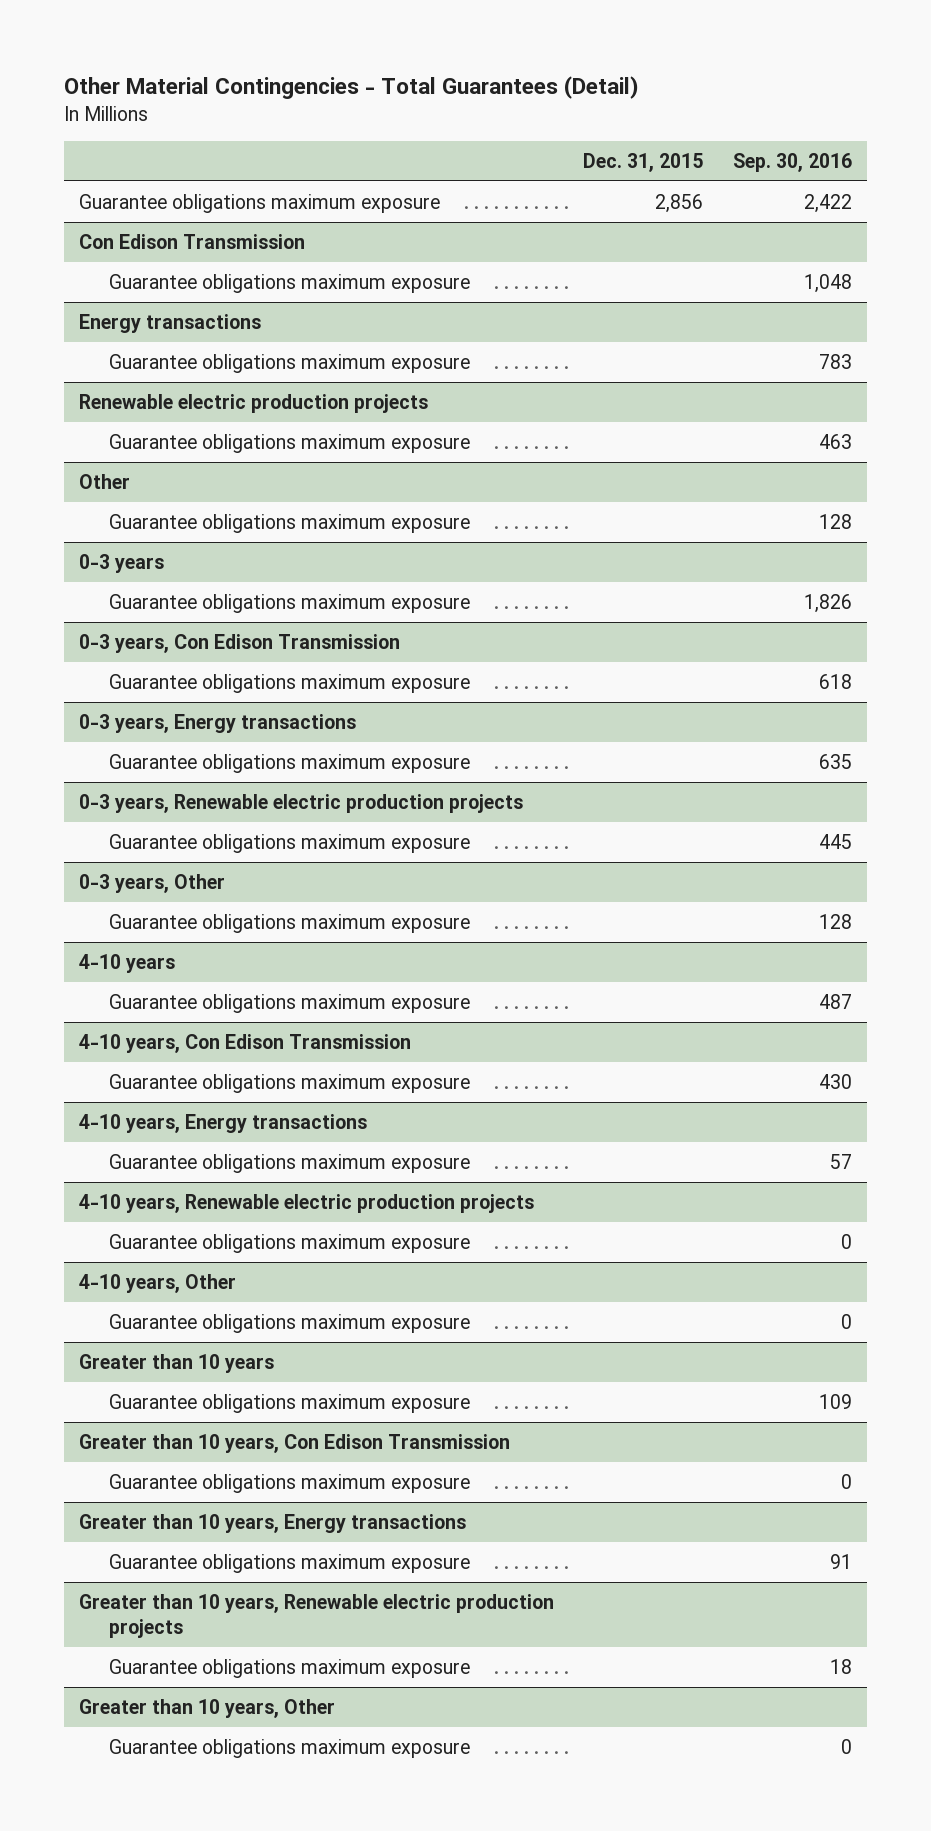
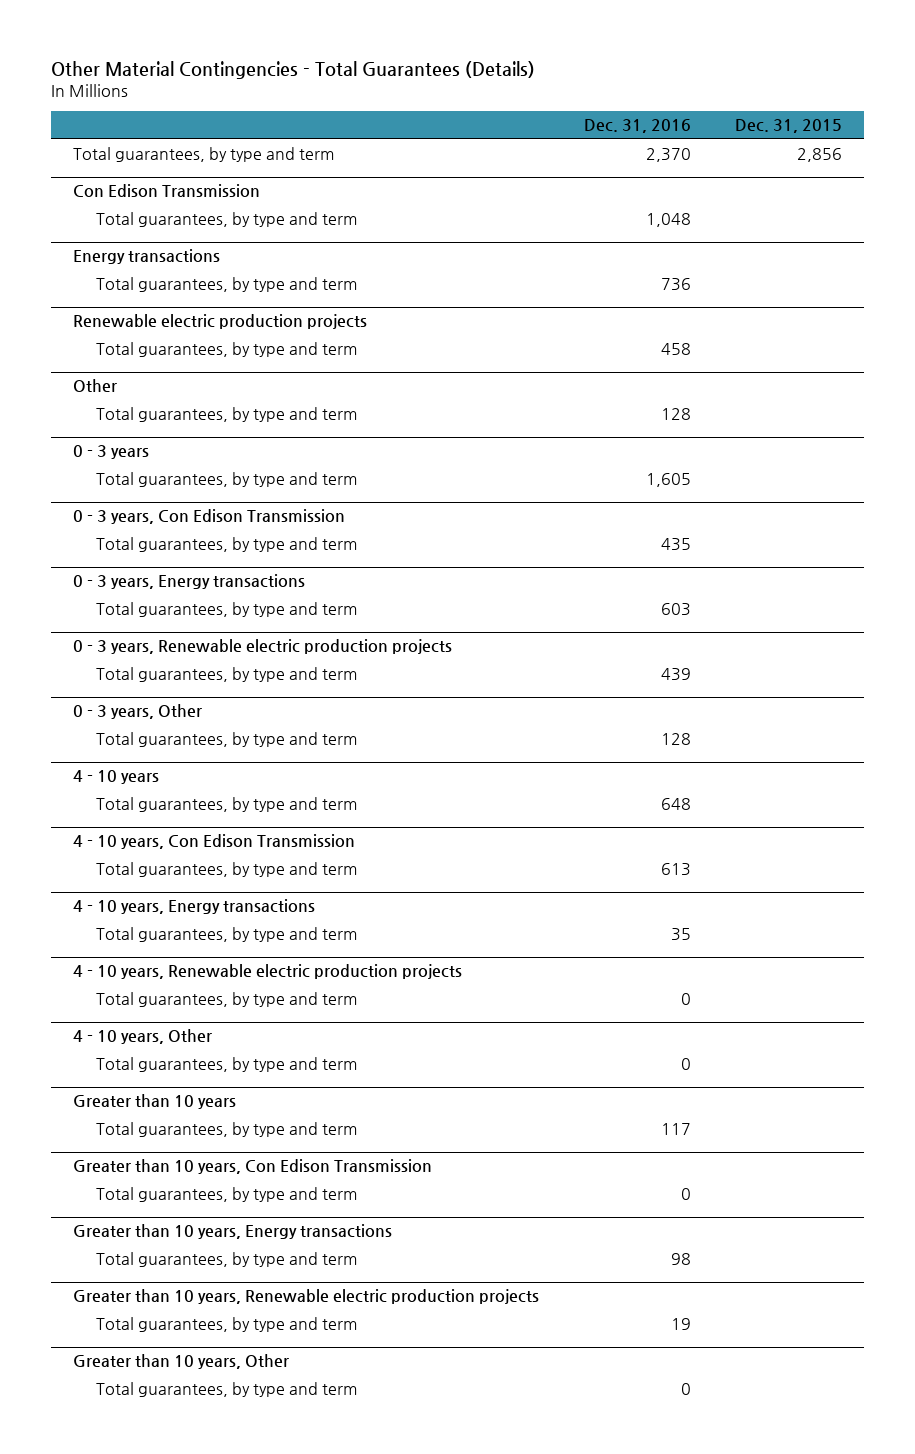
- Other Material Contingencies - Total Guarantees (Detail)
+ Other Material Contingencies - Total Guarantees (Details)
- | Dec. 31, 2015 | Sep. 30, 2016
+ | Dec. 31, 2016 | Dec. 31, 2015
- Guarantee obligations maximum exposure | 2,856 | 2,422
+ Total guarantees, by type and term | 2,370 | 2,856
@ Con Edison Transmission
- Guarantee obligations maximum exposure | | 1,048
+ Total guarantees, by type and term | 1,048 |
@ Energy transactions
- Guarantee obligations maximum exposure | | 783
+ Total guarantees, by type and term | 736 |
@ Renewable electric production projects
- Guarantee obligations maximum exposure | | 463
+ Total guarantees, by type and term | 458 |
@ Other
- Guarantee obligations maximum exposure | | 128
- 0-3 years
- Guarantee obligations maximum exposure | | 1,826
- 0-3 years, Con Edison Transmission
- Guarantee obligations maximum exposure | | 618
- 0-3 years, Energy transactions
- Guarantee obligations maximum exposure | | 635
- 0-3 years, Renewable electric production projects
- Guarantee obligations maximum exposure | | 445
- 0-3 years, Other
- Guarantee obligations maximum exposure | | 128
- 4-10 years
- Guarantee obligations maximum exposure | | 487
- 4-10 years, Con Edison Transmission
- Guarantee obligations maximum exposure | | 430
- 4-10 years, Energy transactions
- Guarantee obligations maximum exposure | | 57
- 4-10 years, Renewable electric production projects
- Guarantee obligations maximum exposure | | 0
- 4-10 years, Other
- Guarantee obligations maximum exposure | | 0
@ Other
+ Total guarantees, by type and term | 128 |
+ 0 - 3 years
+ Total guarantees, by type and term | 1,605 |
+ 0 - 3 years, Con Edison Transmission
+ Total guarantees, by type and term | 435 |
+ 0 - 3 years, Energy transactions
+ Total guarantees, by type and term | 603 |
+ 0 - 3 years, Renewable electric production projects
+ Total guarantees, by type and term | 439 |
+ 0 - 3 years, Other
+ Total guarantees, by type and term | 128 |
+ 4 - 10 years
+ Total guarantees, by type and term | 648 |
+ 4 - 10 years, Con Edison Transmission
+ Total guarantees, by type and term | 613 |
+ 4 - 10 years, Energy transactions
+ Total guarantees, by type and term | 35 |
+ 4 - 10 years, Renewable electric production projects
+ Total guarantees, by type and term | 0 |
+ 4 - 10 years, Other
+ Total guarantees, by type and term | 0 |
@ Greater than 10 years
- Guarantee obligations maximum exposure | | 109
+ Total guarantees, by type and term | 117 |
@ Greater than 10 years, Con Edison Transmission
- Guarantee obligations maximum exposure | | 0
+ Total guarantees, by type and term | 0 |
@ Greater than 10 years, Energy transactions
- Guarantee obligations maximum exposure | | 91
+ Total guarantees, by type and term | 98 |
@ Greater than 10 years, Renewable electric production projects
- Guarantee obligations maximum exposure | | 18
+ Total guarantees, by type and term | 19 |
@ Greater than 10 years, Other
- Guarantee obligations maximum exposure | | 0
+ Total guarantees, by type and term | 0 |

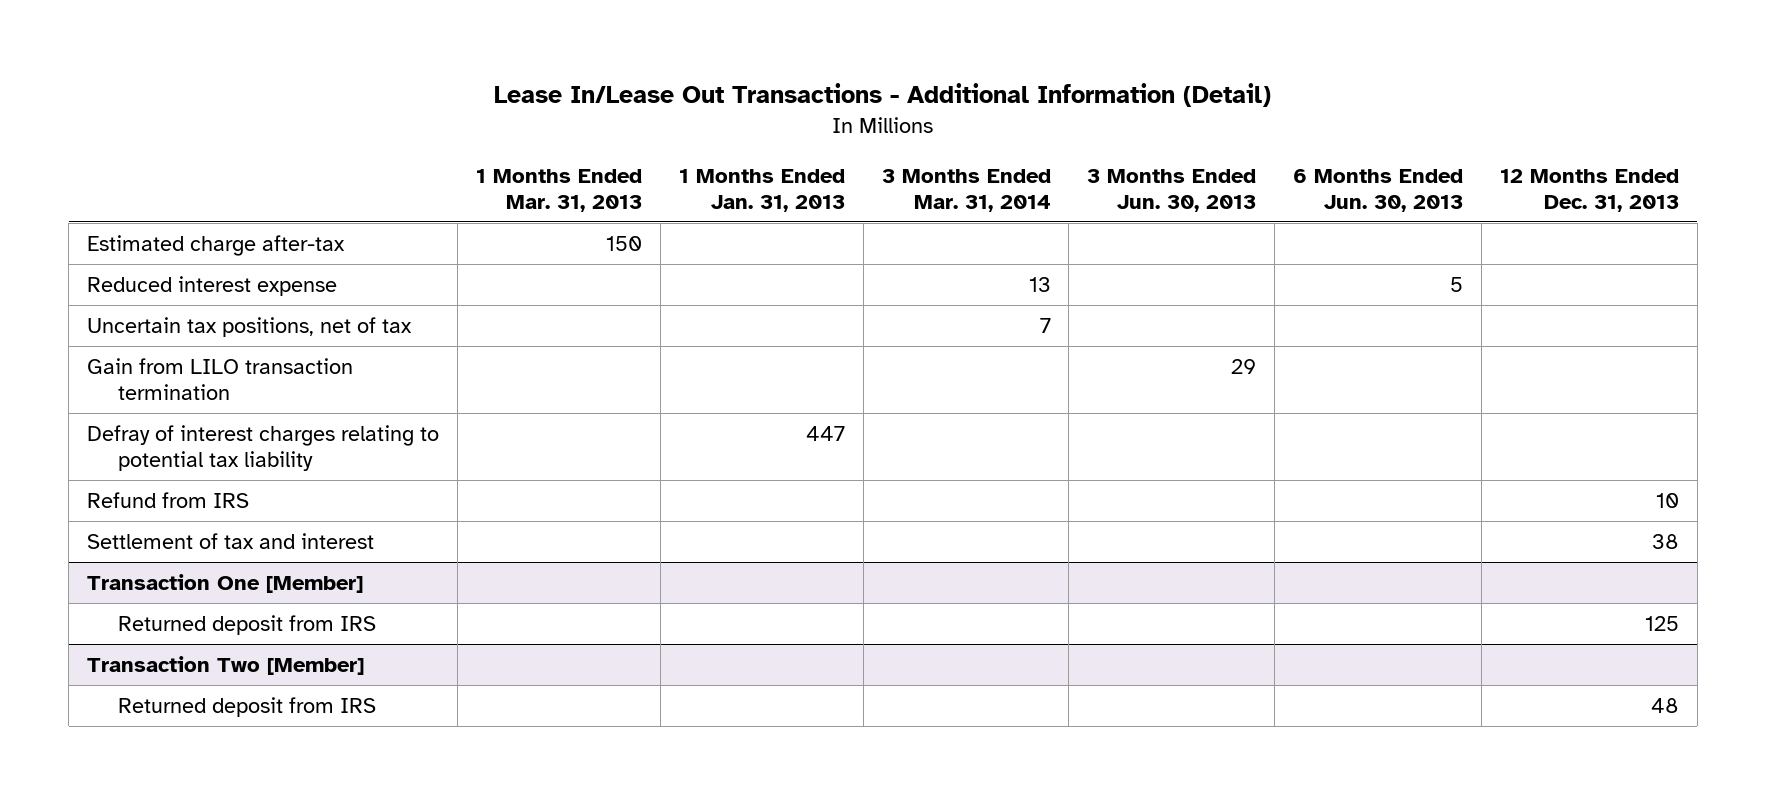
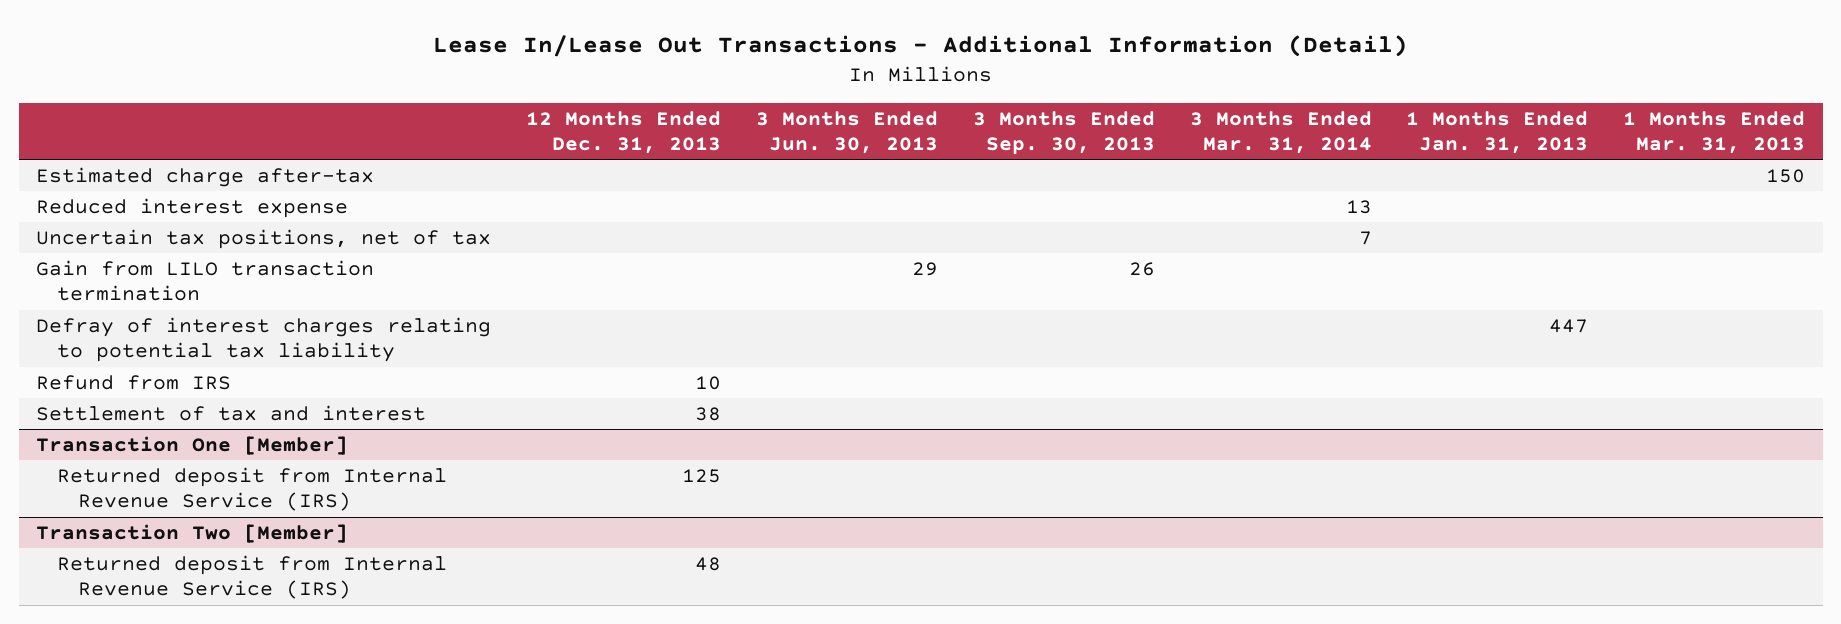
- | 1 Months Ended Mar. 31, 2013 | 1 Months Ended Jan. 31, 2013 | 3 Months Ended Mar. 31, 2014 | 3 Months Ended Jun. 30, 2013 | 6 Months Ended Jun. 30, 2013 | 12 Months Ended Dec. 31, 2013
+ | 12 Months Ended Dec. 31, 2013 | 3 Months Ended Jun. 30, 2013 | 3 Months Ended Sep. 30, 2013 | 3 Months Ended Mar. 31, 2014 | 1 Months Ended Jan. 31, 2013 | 1 Months Ended Mar. 31, 2013
@ Transaction One [Member]
- Returned deposit from IRS | | | | | | 125
+ Returned deposit from Internal Revenue Service (IRS) | 125 | | | | |
@ Transaction Two [Member]
- Returned deposit from IRS | | | | | | 48
+ Returned deposit from Internal Revenue Service (IRS) | 48 | | | | |

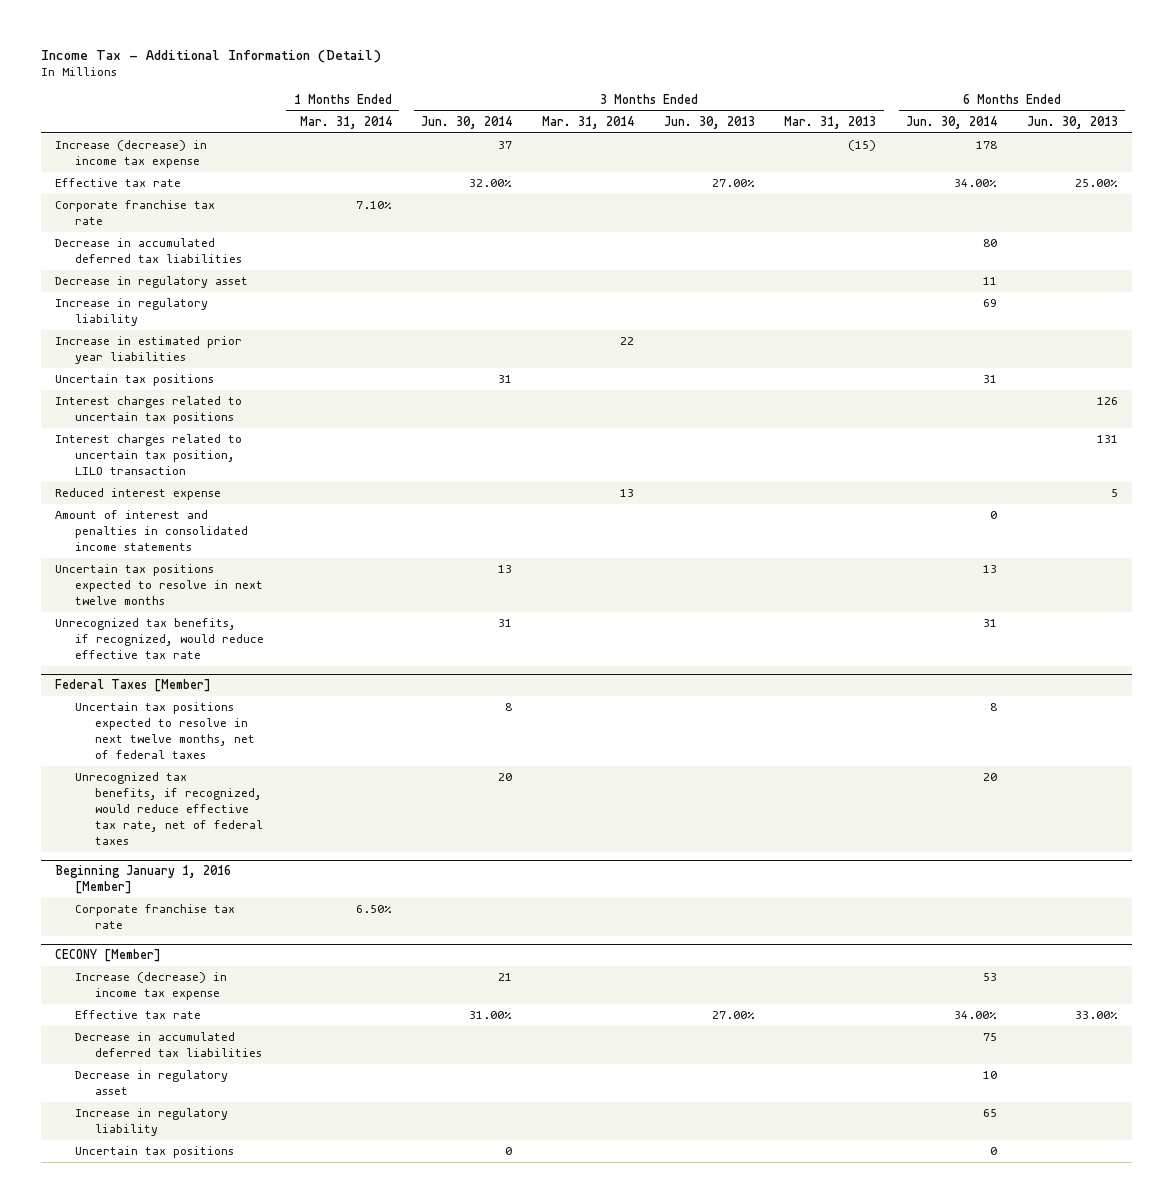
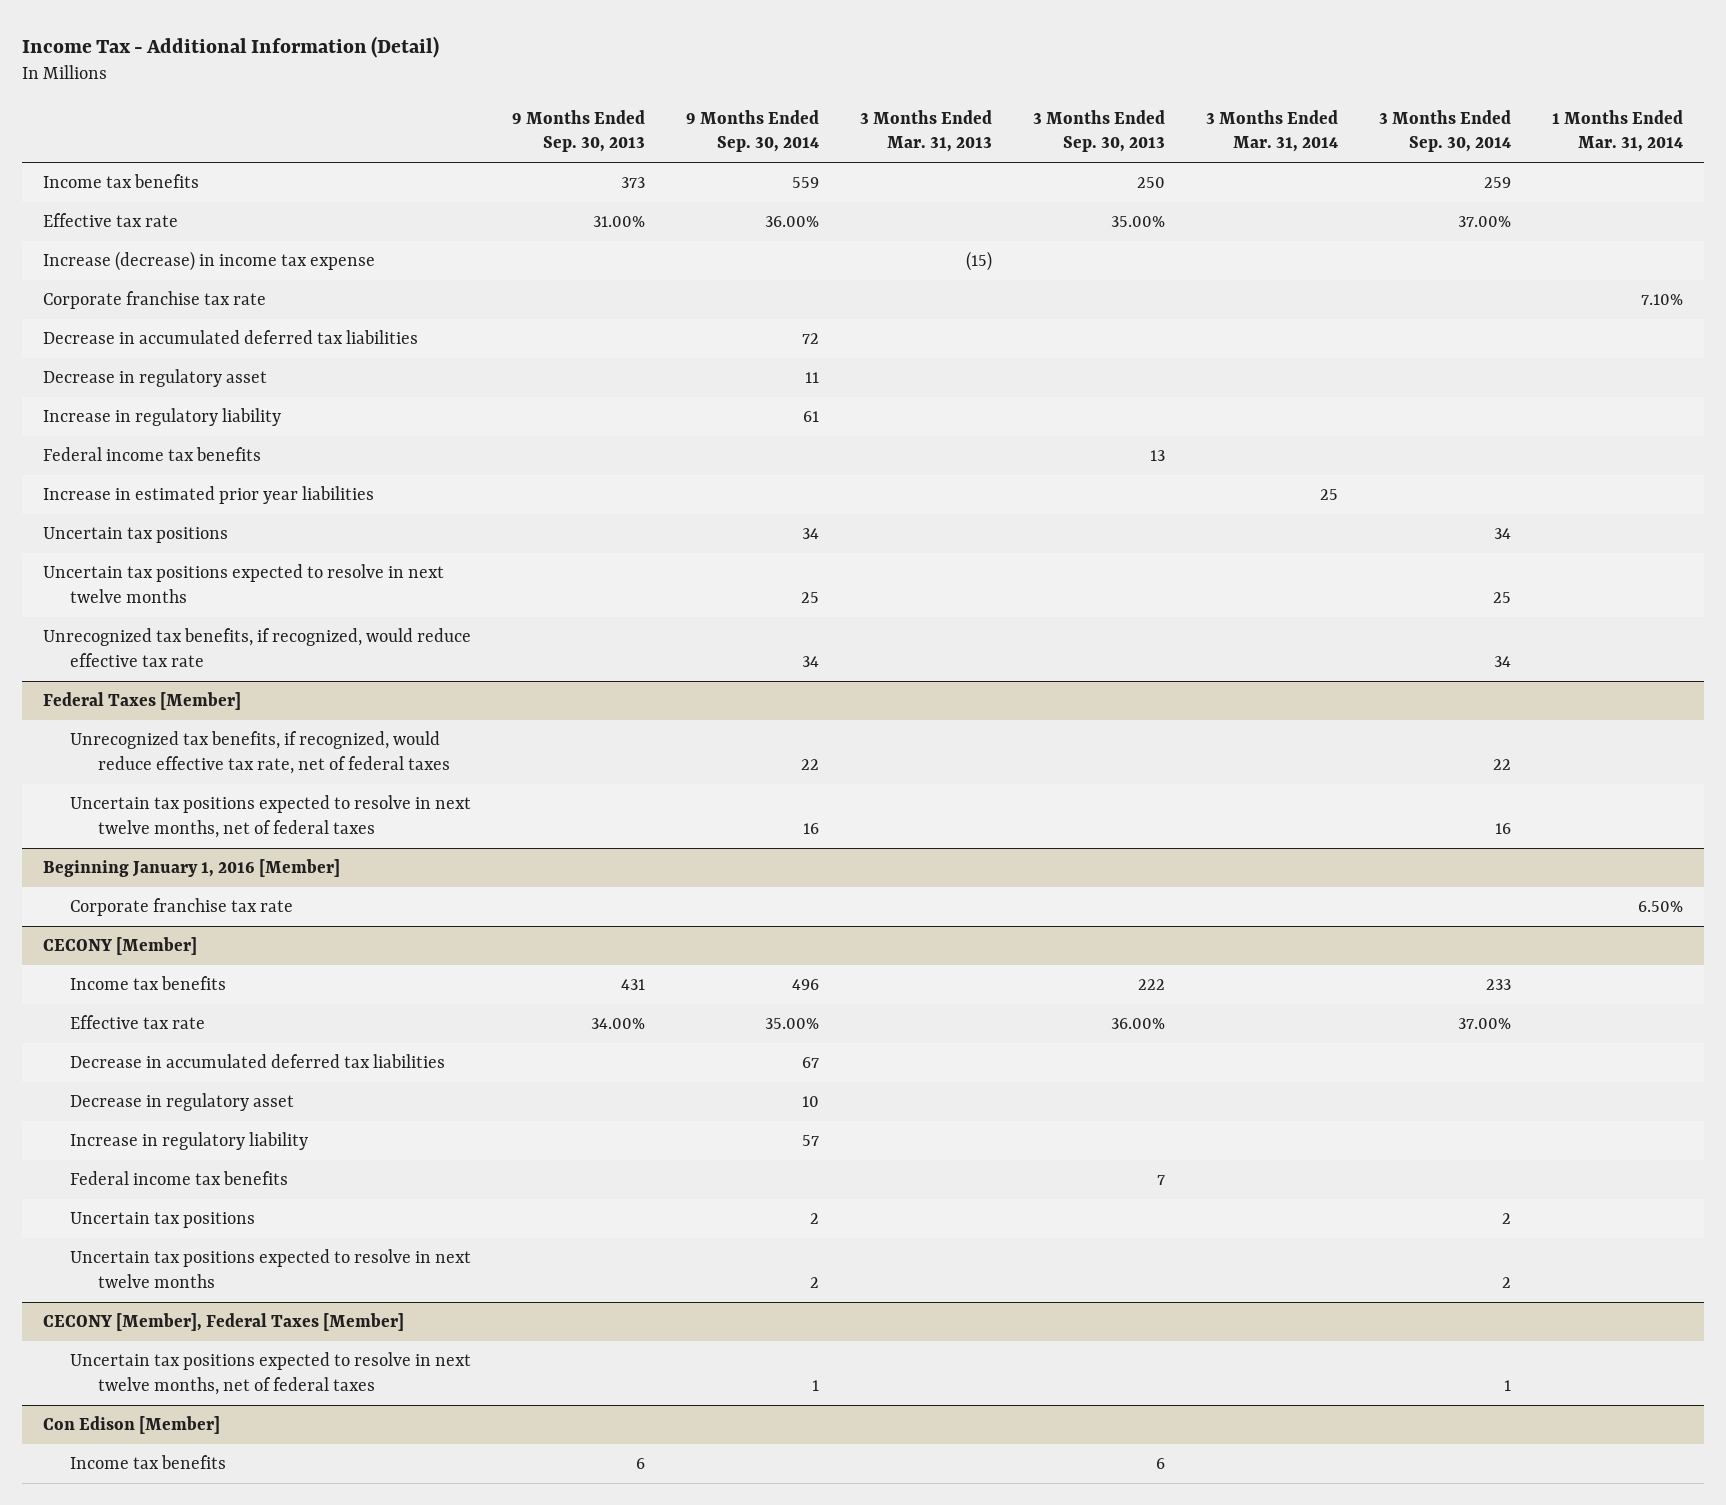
- | 1 Months Ended Mar. 31, 2014 | 3 Months Ended Jun. 30, 2014 | 3 Months Ended Mar. 31, 2014 | 3 Months Ended Jun. 30, 2013 | 3 Months Ended Mar. 31, 2013 | 6 Months Ended Jun. 30, 2014 | 6 Months Ended Jun. 30, 2013
+ | 9 Months Ended Sep. 30, 2013 | 9 Months Ended Sep. 30, 2014 | 3 Months Ended Mar. 31, 2013 | 3 Months Ended Sep. 30, 2013 | 3 Months Ended Mar. 31, 2014 | 3 Months Ended Sep. 30, 2014 | 1 Months Ended Mar. 31, 2014
+ Income tax benefits | 373 | 559 | | 250 | | 259 |
moved down: Increase (decrease) in income tax expense | | | (15) | | | |
- Increase in estimated prior year liabilities | | | 22 | | | |
+ Federal income tax benefits | | | | 13 | | |
+ Increase in estimated prior year liabilities | | | | | 25 | |
- Interest charges related to uncertain tax positions | | | | | | | 126
- Interest charges related to uncertain tax position, LILO transaction | | | | | | | 131
- Reduced interest expense | | | 13 | | | | 5
- Amount of interest and penalties in consolidated income statements | | | | | | 0 |
@ Federal Taxes [Member]
moved down: Uncertain tax positions expected to resolve in next twelve months, net of federal taxes | | 16 | | | | 16 |
@ CECONY [Member]
- Increase (decrease) in income tax expense | | 21 | | | | 53 |
+ Income tax benefits | 431 | 496 | | 222 | | 233 |
+ Federal income tax benefits | | | | 7 | | |
+ Uncertain tax positions expected to resolve in next twelve months | | 2 | | | | 2 |
+ CECONY [Member], Federal Taxes [Member]
+ Uncertain tax positions expected to resolve in next twelve months, net of federal taxes | | 1 | | | | 1 |
+ Con Edison [Member]
+ Income tax benefits | 6 | | | 6 | | |

